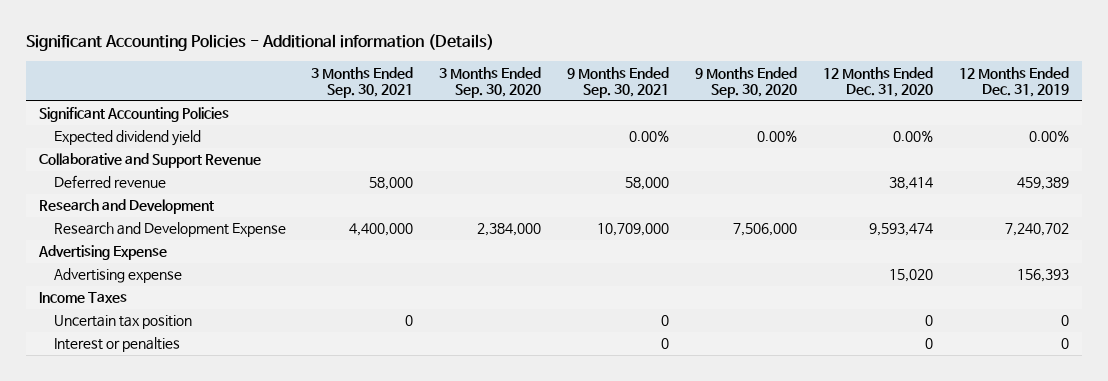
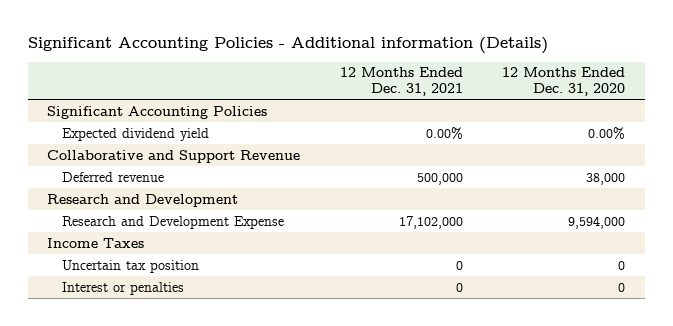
- | 3 Months Ended Sep. 30, 2021 | 3 Months Ended Sep. 30, 2020 | 9 Months Ended Sep. 30, 2021 | 9 Months Ended Sep. 30, 2020 | 12 Months Ended Dec. 31, 2020 | 12 Months Ended Dec. 31, 2019
+ | 12 Months Ended Dec. 31, 2021 | 12 Months Ended Dec. 31, 2020
- Deferred revenue | 58,000 | | 58,000 | | 38,414 | 459,389
+ Deferred revenue | 500,000 | 38,000
- Research and Development Expense | 4,400,000 | 2,384,000 | 10,709,000 | 7,506,000 | 9,593,474 | 7,240,702
- Advertising Expense
- Advertising expense | | | | | 15,020 | 156,393
+ Research and Development Expense | 17,102,000 | 9,594,000

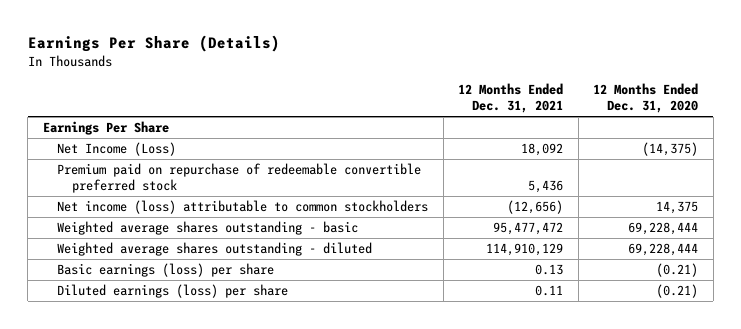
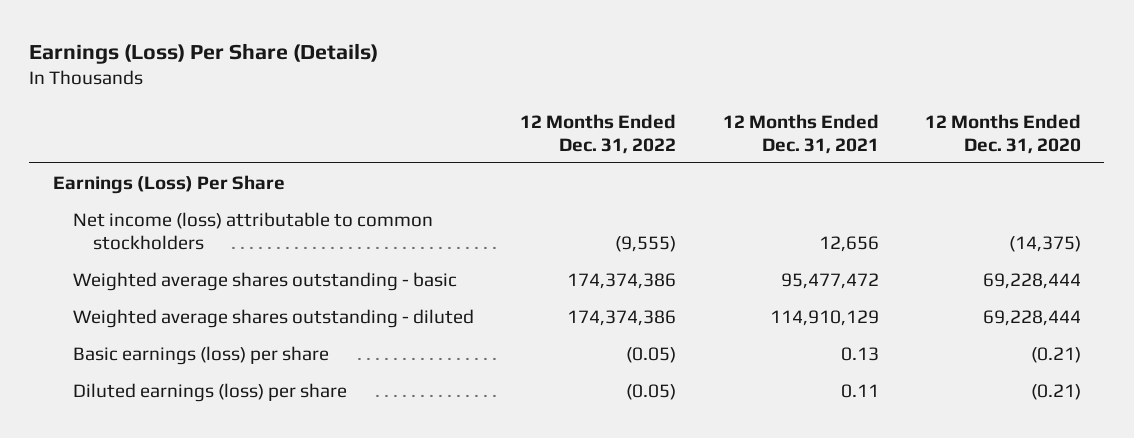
- Earnings Per Share (Details)
+ Earnings (Loss) Per Share (Details)
- | 12 Months Ended Dec. 31, 2021 | 12 Months Ended Dec. 31, 2020
+ | 12 Months Ended Dec. 31, 2022 | 12 Months Ended Dec. 31, 2021 | 12 Months Ended Dec. 31, 2020
- Earnings Per Share
- Net Income (Loss) | 18,092 | (14,375)
- Premium paid on repurchase of redeemable convertible preferred stock | 5,436 |
- Net income (loss) attributable to common stockholders | (12,656) | 14,375
+ Earnings (Loss) Per Share
+ Net income (loss) attributable to common stockholders | (9,555) | 12,656 | (14,375)

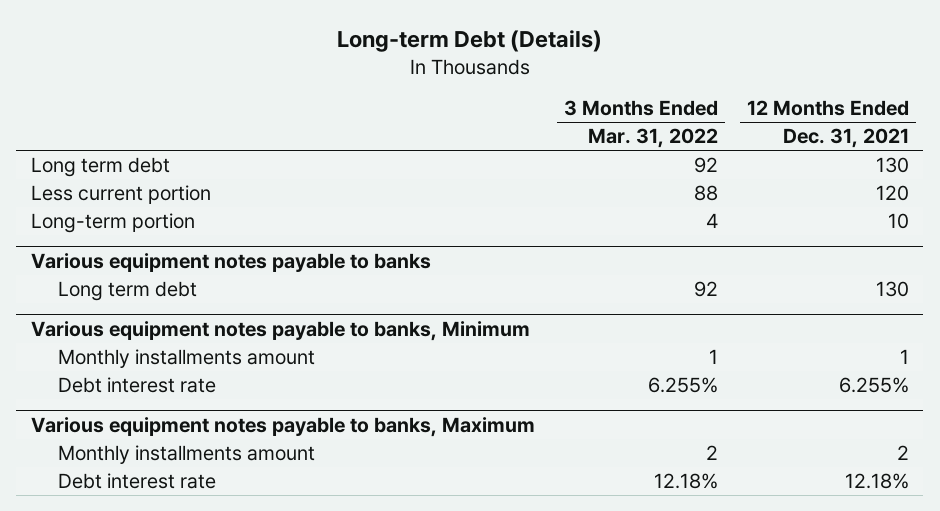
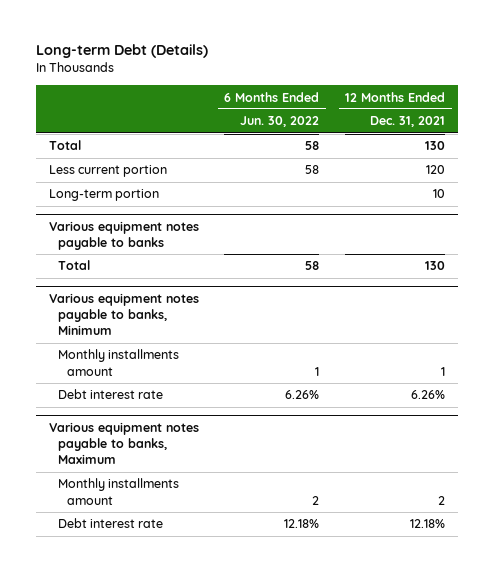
- | 3 Months Ended Mar. 31, 2022 | 12 Months Ended Dec. 31, 2021
+ | 6 Months Ended Jun. 30, 2022 | 12 Months Ended Dec. 31, 2021
- Long term debt | 92 | 130
+ Total | 58 | 130
@ Various equipment notes payable to banks
- Long term debt | 92 | 130
+ Total | 58 | 130
@ Various equipment notes payable to banks, Minimum
- Debt interest rate | 6.255% | 6.255%
+ Debt interest rate | 6.26% | 6.26%

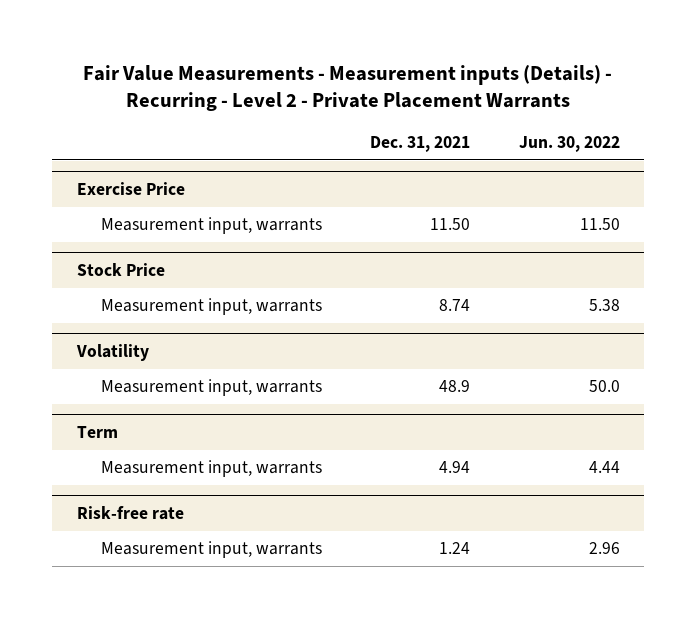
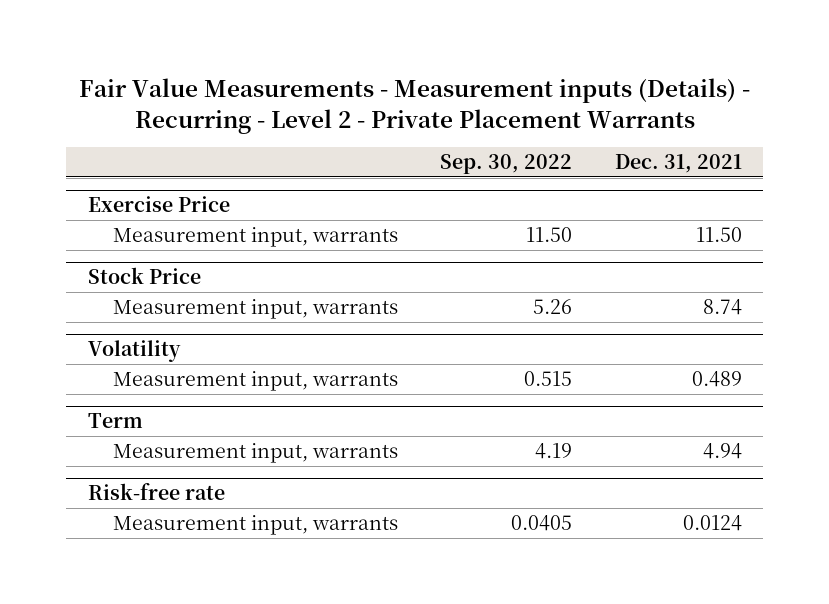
- | Dec. 31, 2021 | Jun. 30, 2022
+ | Sep. 30, 2022 | Dec. 31, 2021
@ Volatility
- Measurement input, warrants | 48.9 | 50.0
+ Measurement input, warrants | 0.515 | 0.489
@ Risk-free rate
- Measurement input, warrants | 1.24 | 2.96
+ Measurement input, warrants | 0.0405 | 0.0124

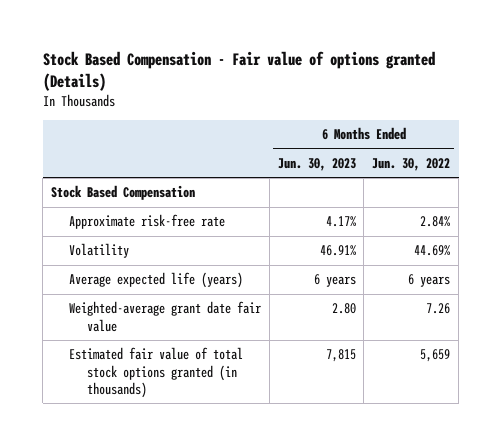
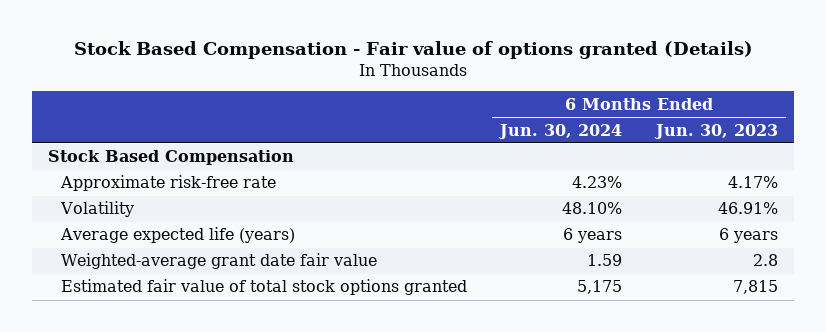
- | 6 Months Ended Jun. 30, 2023 | 6 Months Ended Jun. 30, 2022
+ | 6 Months Ended Jun. 30, 2024 | 6 Months Ended Jun. 30, 2023
- Weighted-average grant date fair value | 2.80 | 7.26
- Estimated fair value of total stock options granted (in thousands) | 7,815 | 5,659
+ Weighted-average grant date fair value | 1.59 | 2.8
+ Estimated fair value of total stock options granted | 5,175 | 7,815

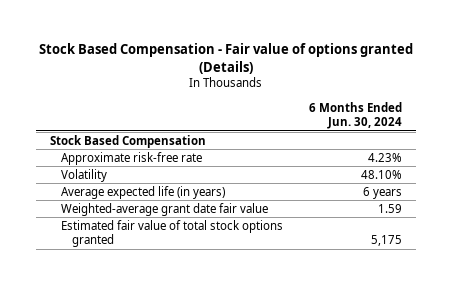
- | 6 Months Ended Jun. 30, 2024 | 6 Months Ended Jun. 30, 2023
+ | 6 Months Ended Jun. 30, 2024
- Average expected life (years) | 6 years | 6 years
+ Average expected life (in years) | 6 years

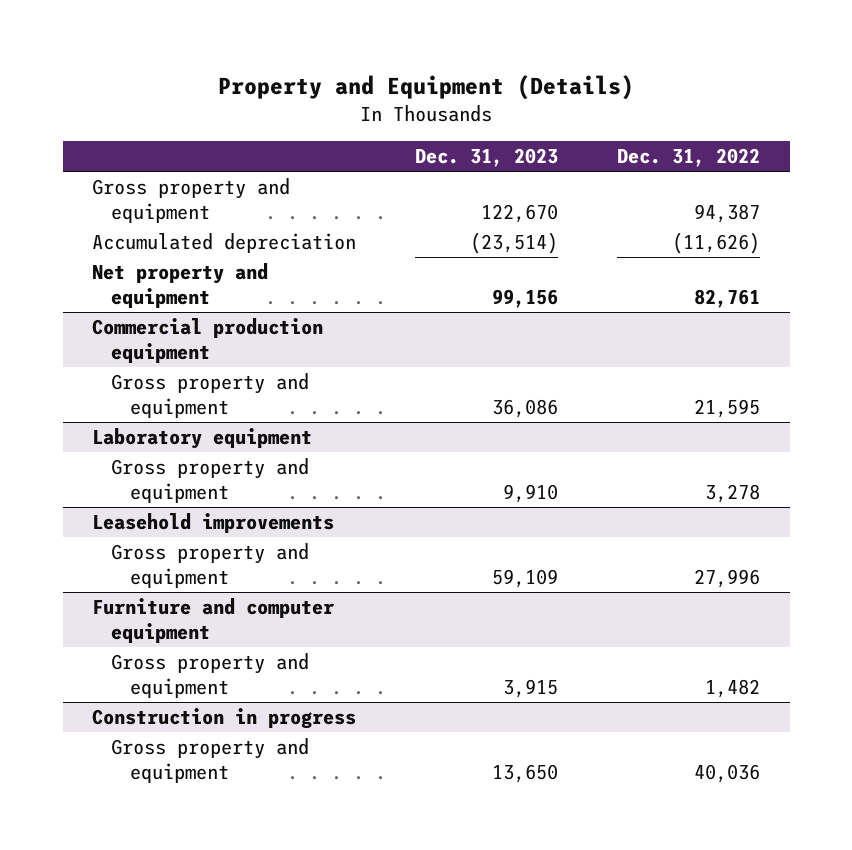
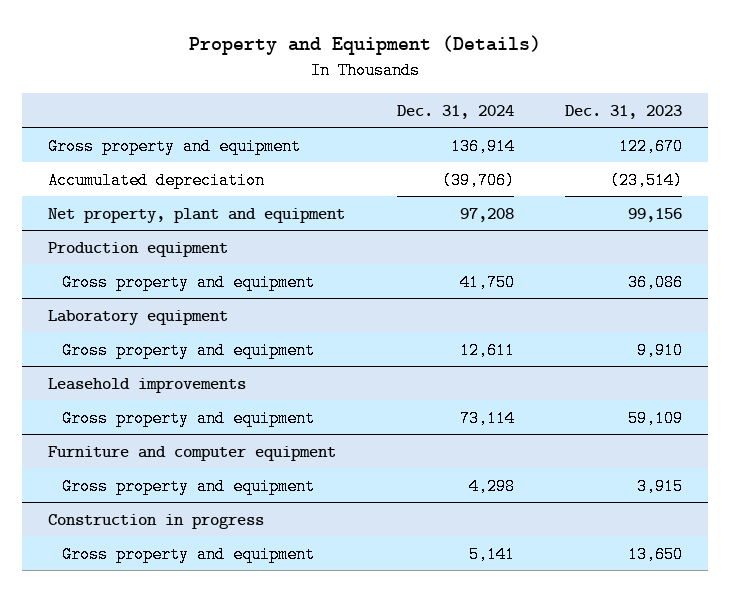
- | Dec. 31, 2023 | Dec. 31, 2022
+ | Dec. 31, 2024 | Dec. 31, 2023
- Net property and equipment | 99,156 | 82,761
- Commercial production equipment
+ Net property, plant and equipment | 97,208 | 99,156
+ Production equipment

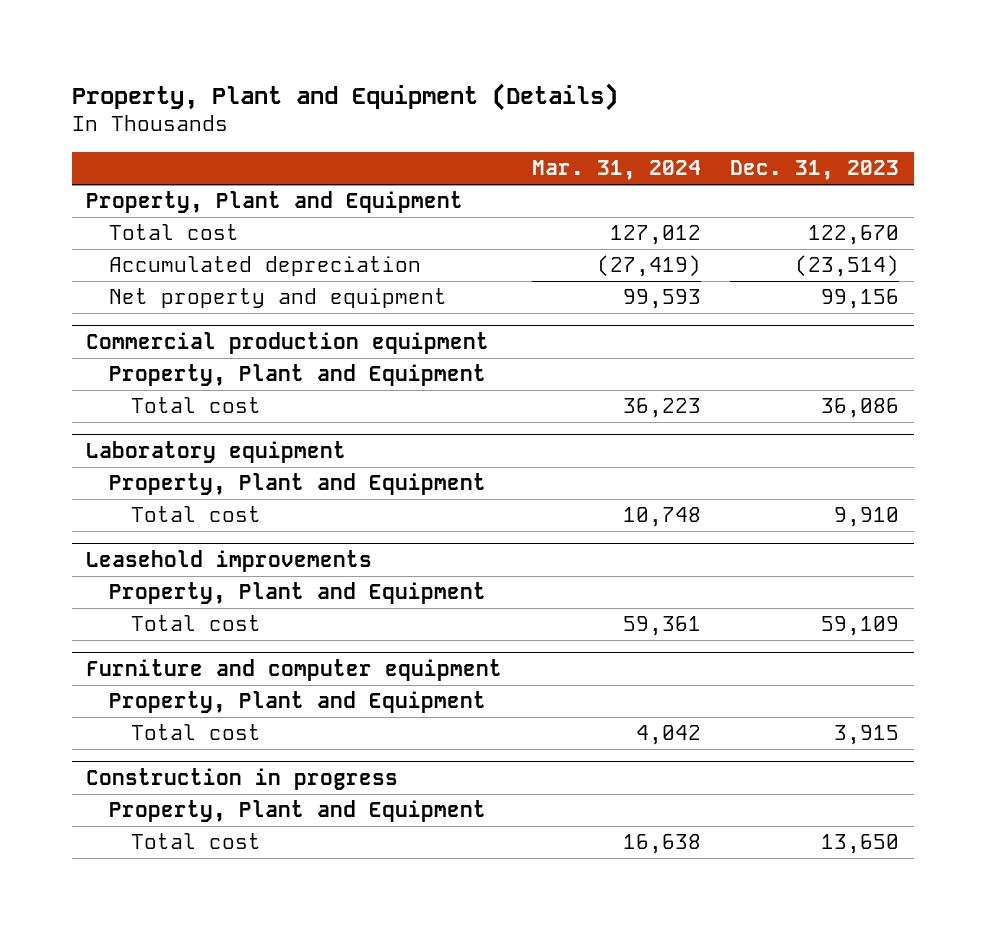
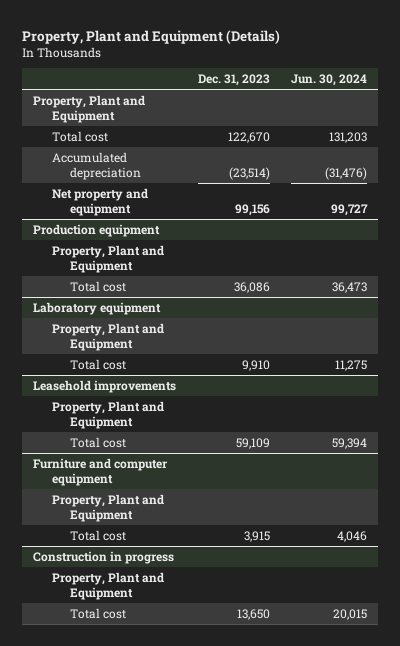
- | Mar. 31, 2024 | Dec. 31, 2023
+ | Dec. 31, 2023 | Jun. 30, 2024
- Commercial production equipment
+ Production equipment

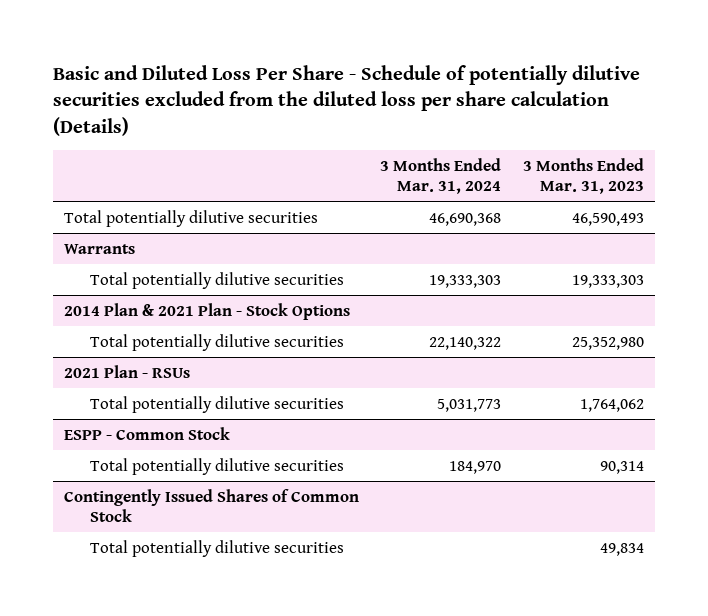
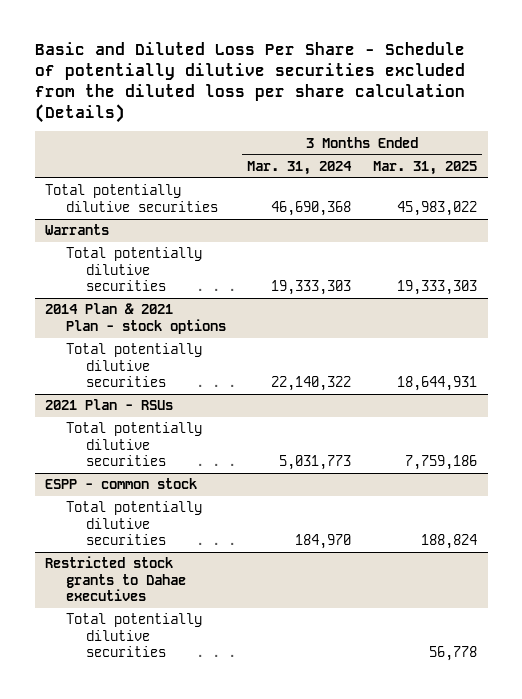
- | 3 Months Ended Mar. 31, 2024 | 3 Months Ended Mar. 31, 2023
+ | 3 Months Ended Mar. 31, 2024 | 3 Months Ended Mar. 31, 2025
- 2014 Plan & 2021 Plan - Stock Options
+ 2014 Plan & 2021 Plan - stock options
- ESPP - Common Stock
+ ESPP - common stock
- Contingently Issued Shares of Common Stock
+ Restricted stock grants to Dahae executives

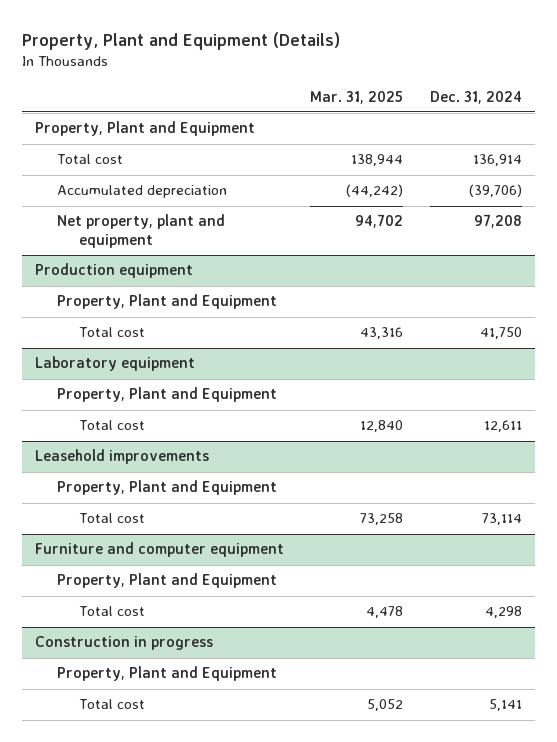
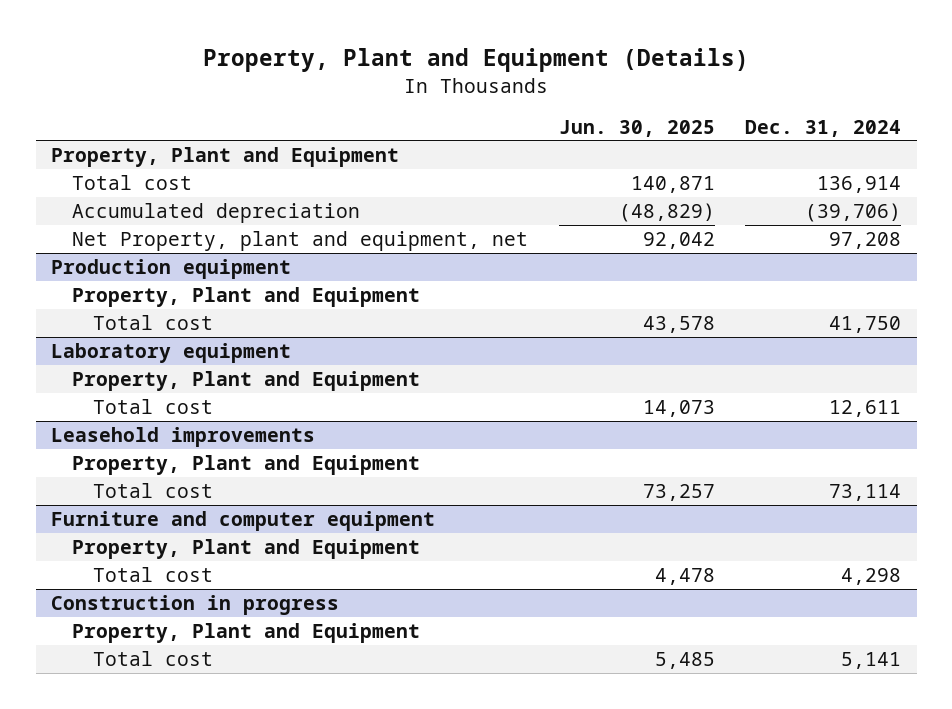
- | Mar. 31, 2025 | Dec. 31, 2024
+ | Jun. 30, 2025 | Dec. 31, 2024
- Net property, plant and equipment | 94,702 | 97,208
+ Net Property, plant and equipment, net | 92,042 | 97,208

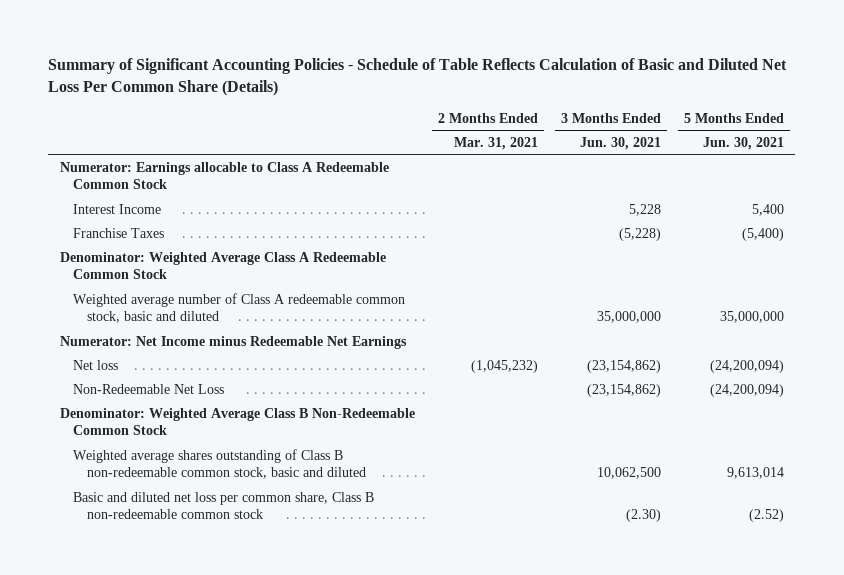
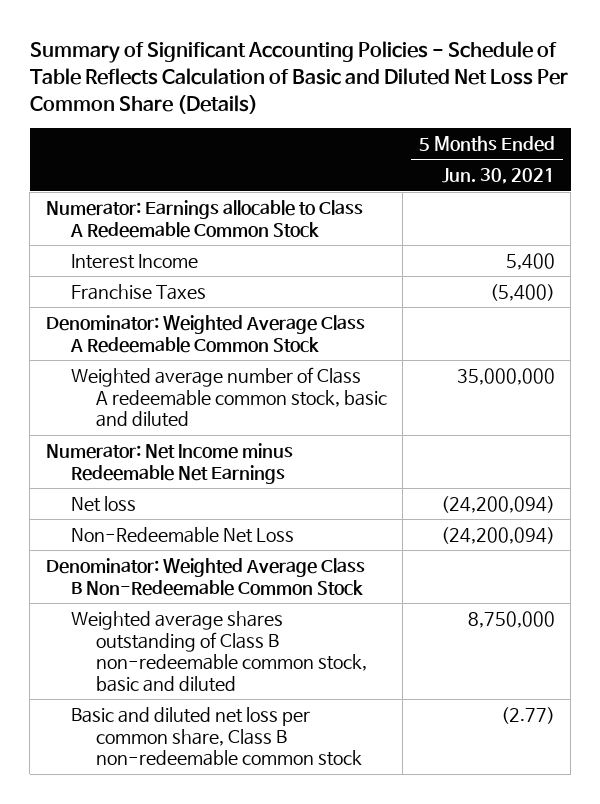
- | 2 Months Ended Mar. 31, 2021 | 3 Months Ended Jun. 30, 2021 | 5 Months Ended Jun. 30, 2021
+ | 5 Months Ended Jun. 30, 2021
- Weighted average shares outstanding of Class B non-redeemable common stock, basic and diluted | | 10,062,500 | 9,613,014
- Basic and diluted net loss per common share, Class B non-redeemable common stock | | (2.30) | (2.52)
+ Weighted average shares outstanding of Class B non-redeemable common stock, basic and diluted | 8,750,000
+ Basic and diluted net loss per common share, Class B non-redeemable common stock | (2.77)

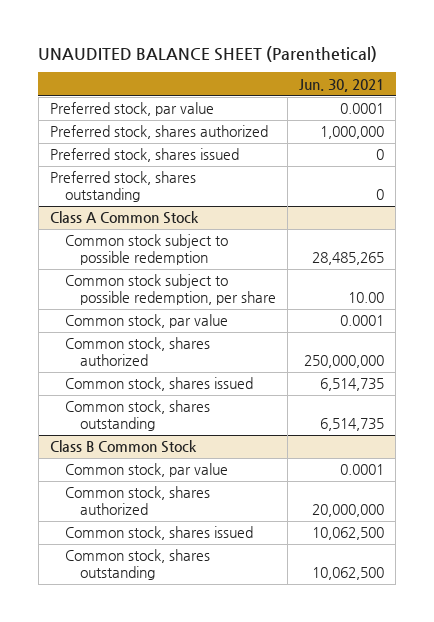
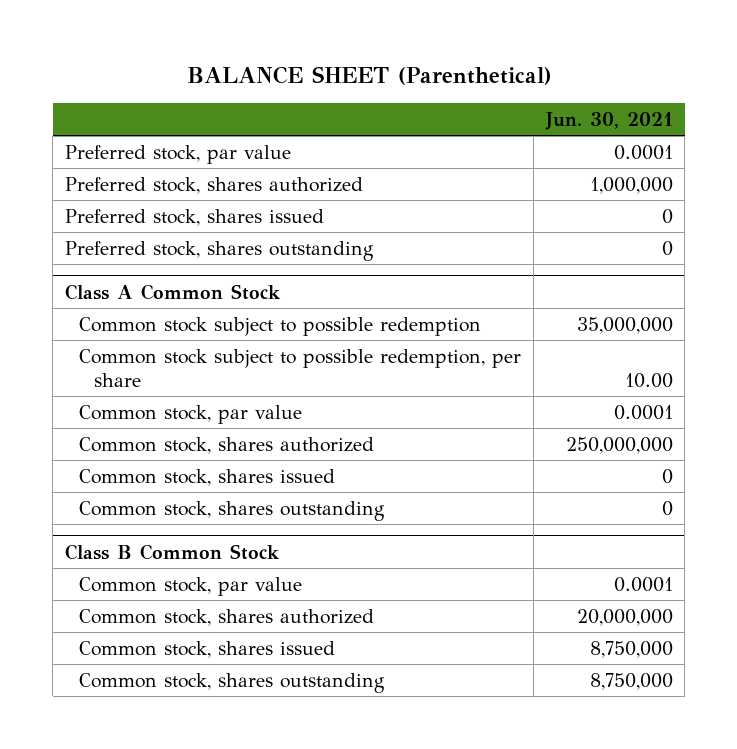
- UNAUDITED BALANCE SHEET (Parenthetical)
+ BALANCE SHEET (Parenthetical)
@ Class A Common Stock
- Common stock subject to possible redemption | 28,485,265
+ Common stock subject to possible redemption | 35,000,000
- Common stock, shares issued | 6,514,735
- Common stock, shares outstanding | 6,514,735
+ Common stock, shares issued | 0
+ Common stock, shares outstanding | 0
@ Class B Common Stock
- Common stock, shares issued | 10,062,500
- Common stock, shares outstanding | 10,062,500
+ Common stock, shares issued | 8,750,000
+ Common stock, shares outstanding | 8,750,000

